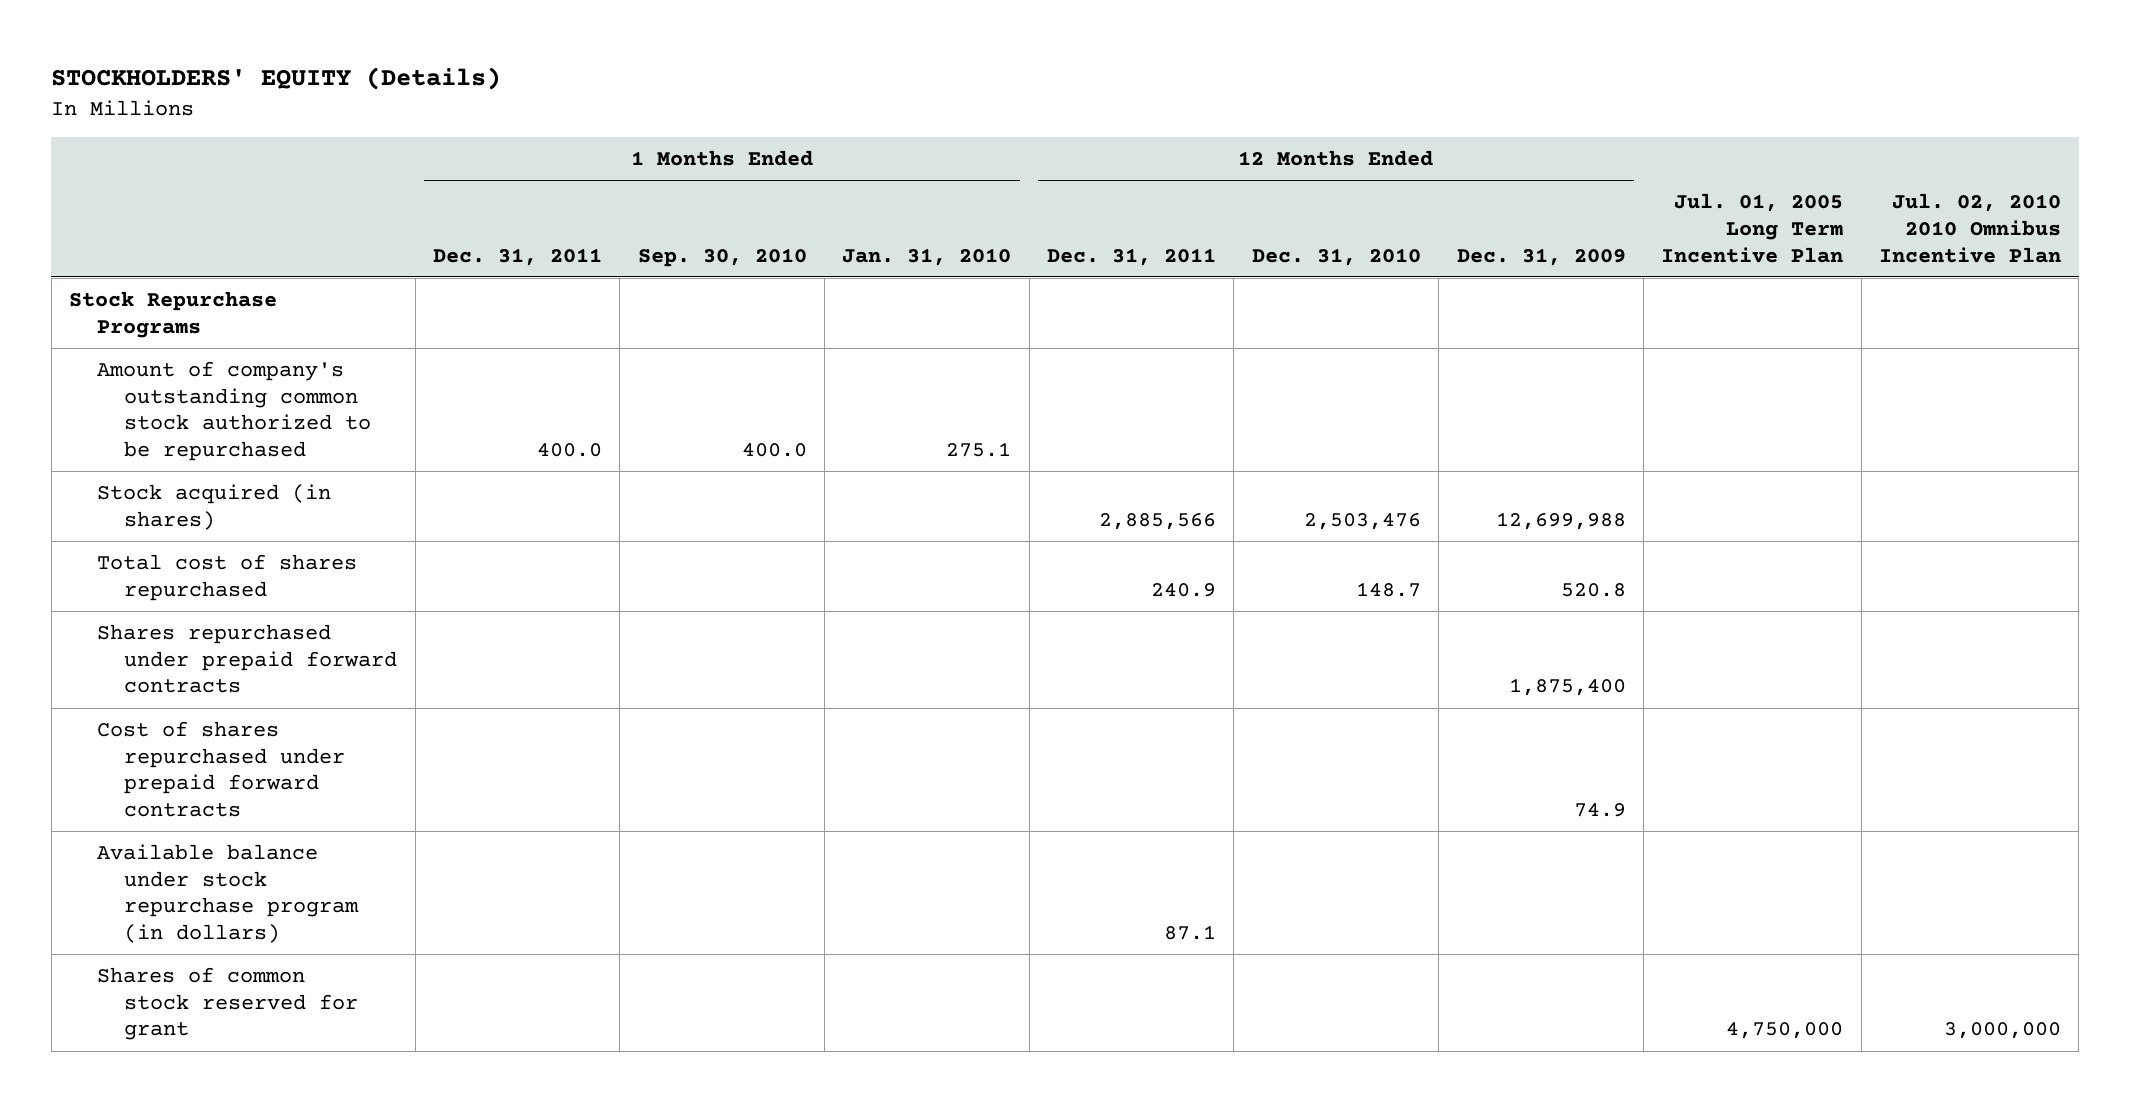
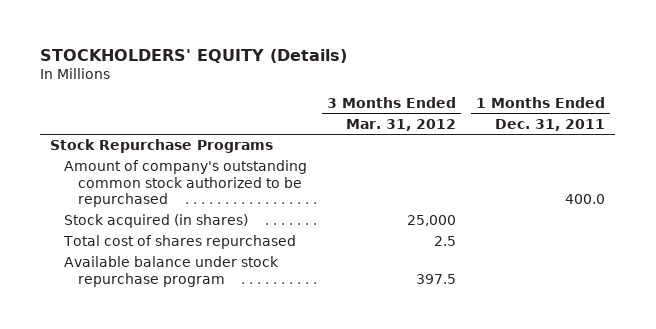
- | 1 Months Ended Dec. 31, 2011 | 1 Months Ended Sep. 30, 2010 | 1 Months Ended Jan. 31, 2010 | 12 Months Ended Dec. 31, 2011 | 12 Months Ended Dec. 31, 2010 | 12 Months Ended Dec. 31, 2009 | Jul. 01, 2005 Long Term Incentive Plan | Jul. 02, 2010 2010 Omnibus Incentive Plan
+ | 3 Months Ended Mar. 31, 2012 | 1 Months Ended Dec. 31, 2011
- Shares repurchased under prepaid forward contracts | | | | | | 1,875,400 | |
- Cost of shares repurchased under prepaid forward contracts | | | | | | 74.9 | |
- Available balance under stock repurchase program (in dollars) | | | | 87.1 | | | |
- Shares of common stock reserved for grant | | | | | | | 4,750,000 | 3,000,000
+ Available balance under stock repurchase program | 397.5 |

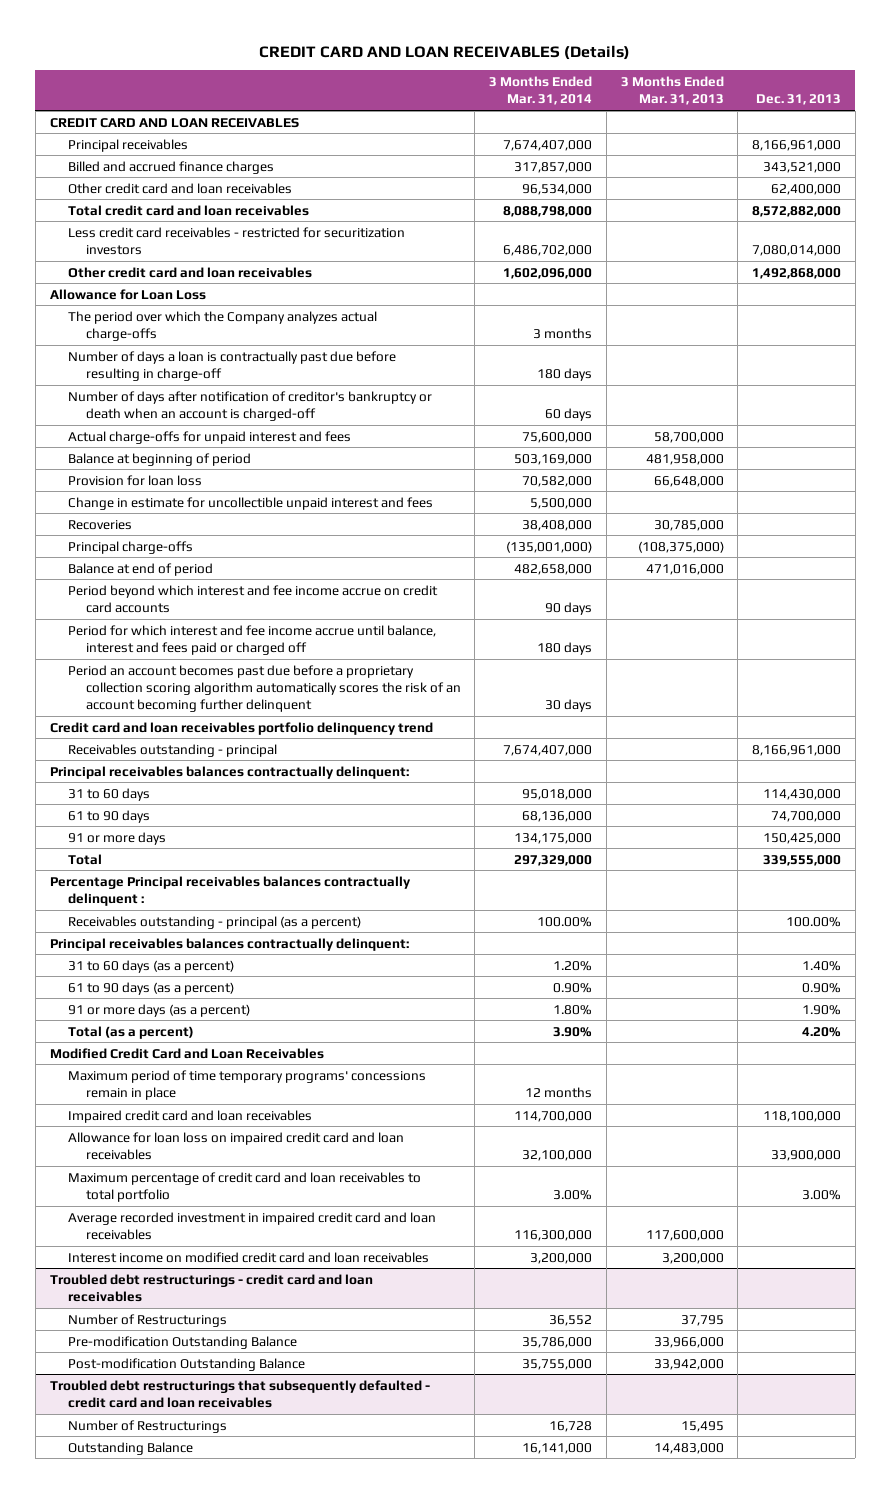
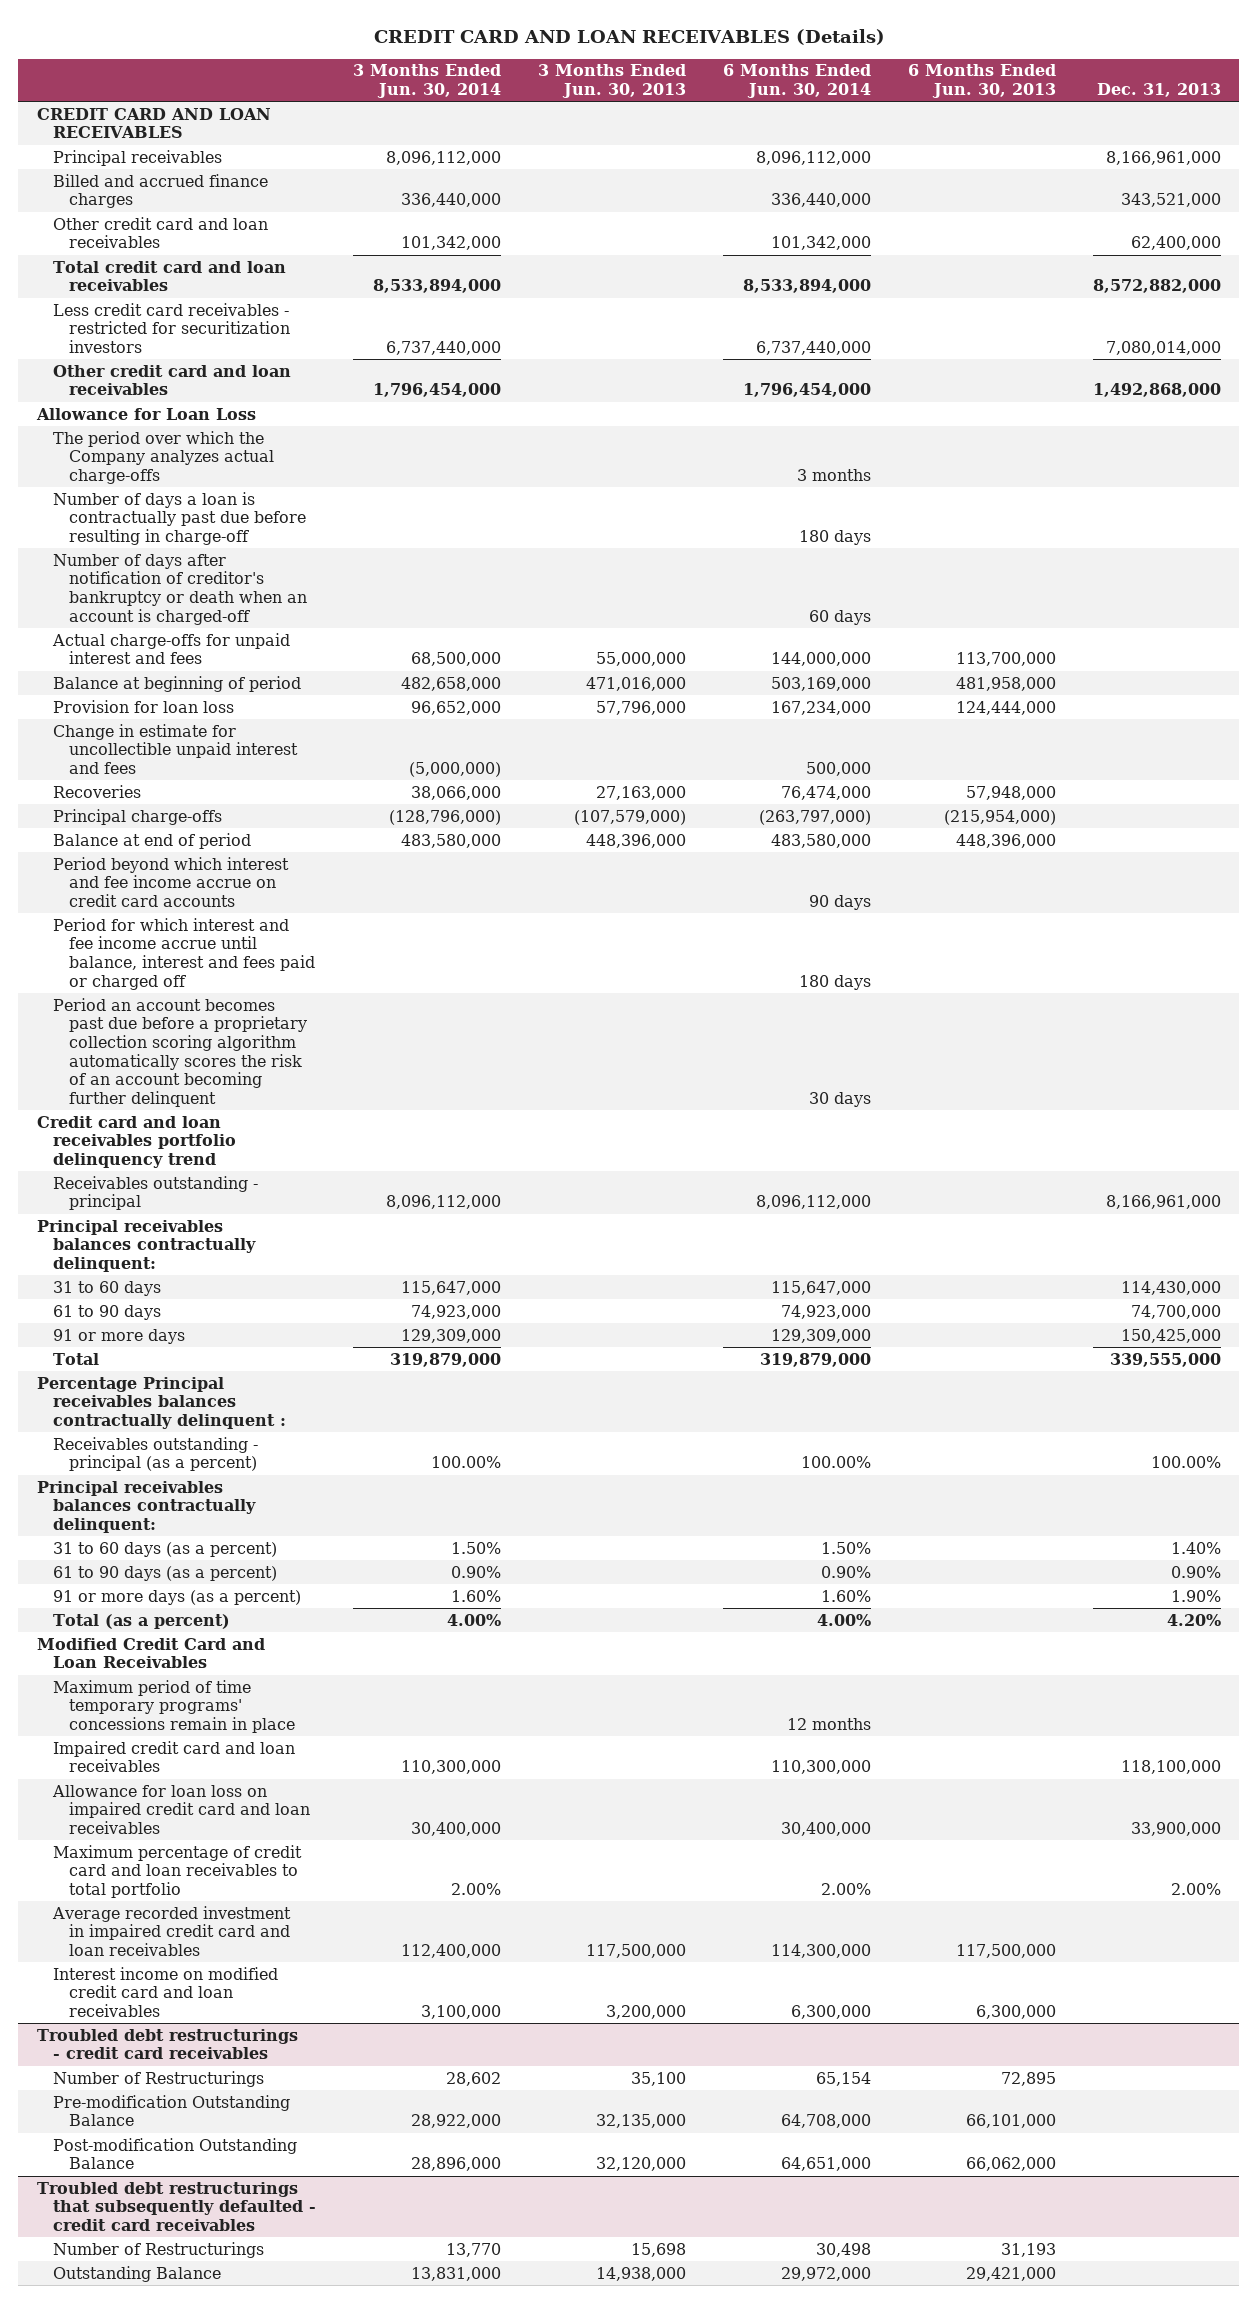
- | 3 Months Ended Mar. 31, 2014 | 3 Months Ended Mar. 31, 2013 | Dec. 31, 2013
+ | 3 Months Ended Jun. 30, 2014 | 3 Months Ended Jun. 30, 2013 | 6 Months Ended Jun. 30, 2014 | 6 Months Ended Jun. 30, 2013 | Dec. 31, 2013
- Maximum percentage of credit card and loan receivables to total portfolio | 3.00% | | 3.00%
+ Maximum percentage of credit card and loan receivables to total portfolio | 2.00% | | 2.00% | | 2.00%
- Troubled debt restructurings - credit card and loan receivables
+ Troubled debt restructurings - credit card receivables
- Troubled debt restructurings that subsequently defaulted - credit card and loan receivables
+ Troubled debt restructurings that subsequently defaulted - credit card receivables

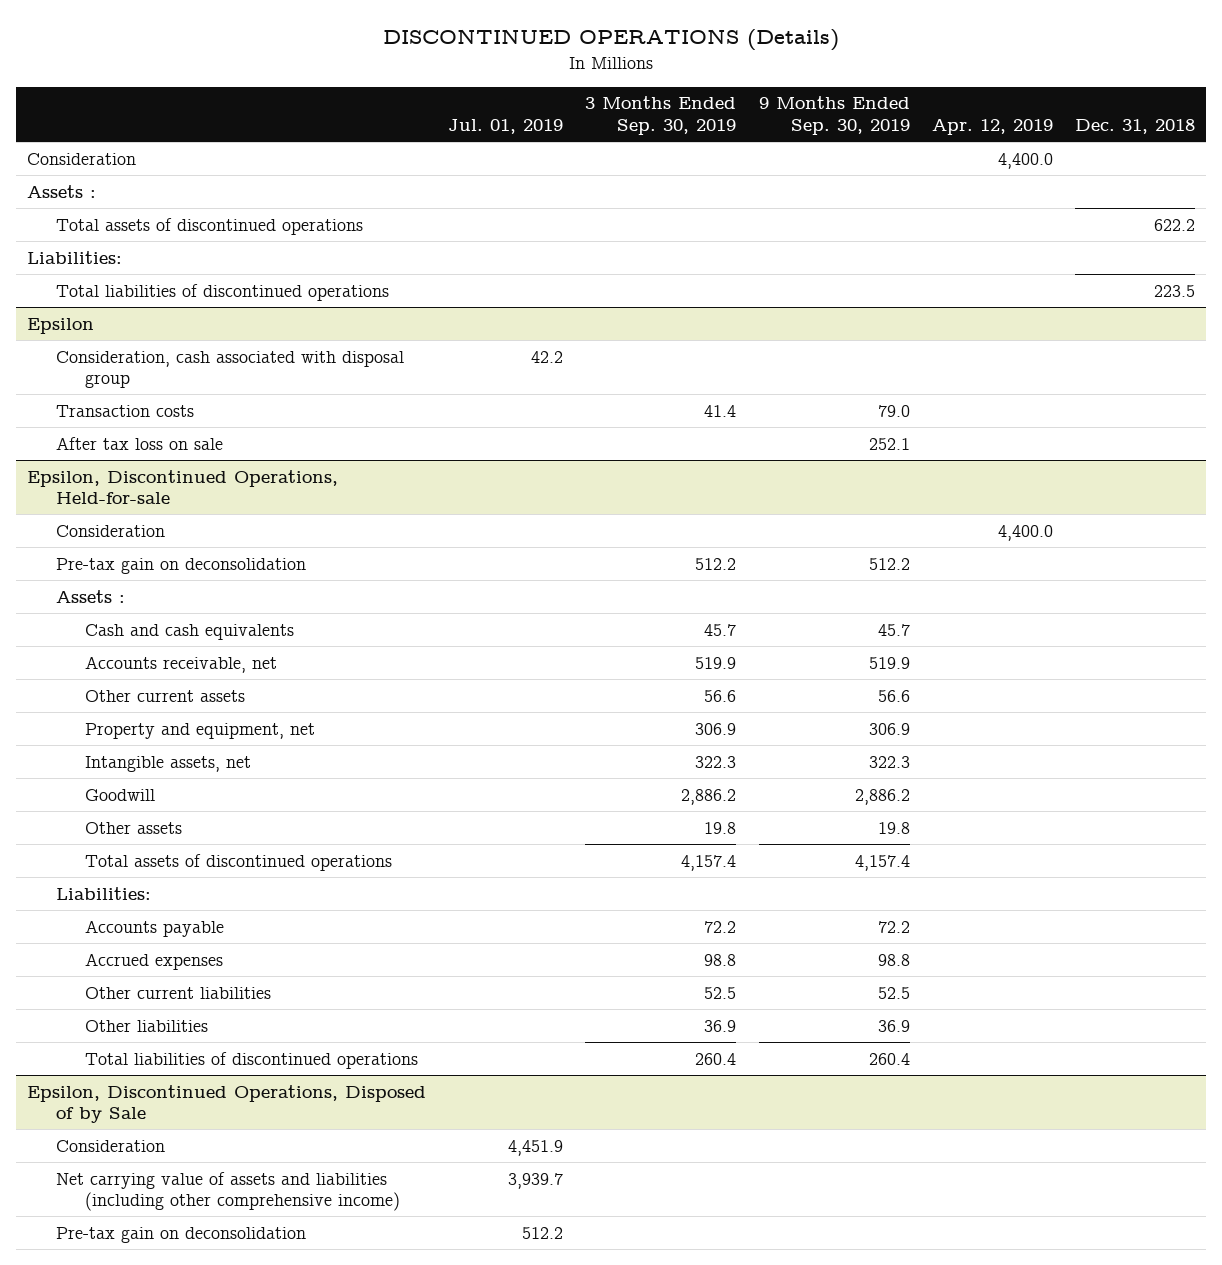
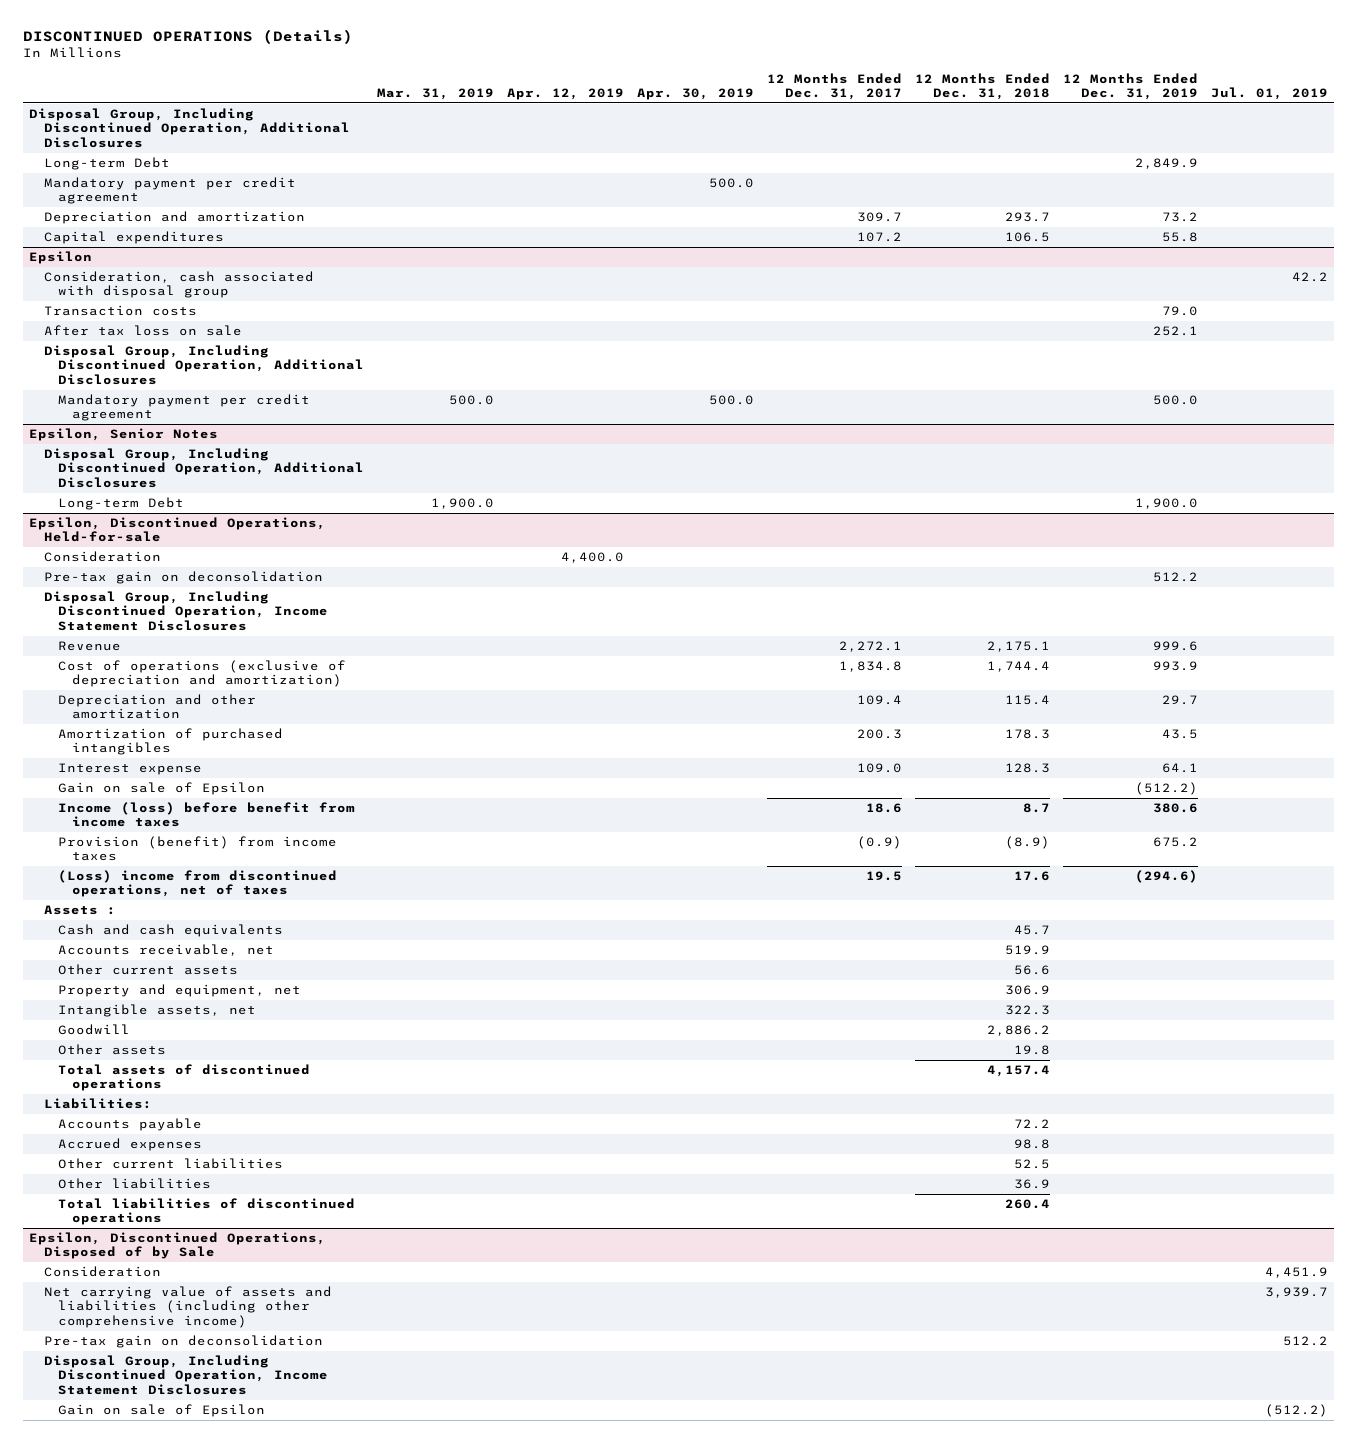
- | Jul. 01, 2019 | 3 Months Ended Sep. 30, 2019 | 9 Months Ended Sep. 30, 2019 | Apr. 12, 2019 | Dec. 31, 2018
+ | Mar. 31, 2019 | Apr. 12, 2019 | Apr. 30, 2019 | 12 Months Ended Dec. 31, 2017 | 12 Months Ended Dec. 31, 2018 | 12 Months Ended Dec. 31, 2019 | Jul. 01, 2019
- Consideration | | | | 4,400.0 |
- Assets :
- Total assets of discontinued operations | | | | | 622.2
- Liabilities:
- Total liabilities of discontinued operations | | | | | 223.5
+ Disposal Group, Including Discontinued Operation, Additional Disclosures
+ Long-term Debt | | | | | | 2,849.9 |
+ Mandatory payment per credit agreement | | | 500.0 | | | |
+ Depreciation and amortization | | | | 309.7 | 293.7 | 73.2 |
+ Capital expenditures | | | | 107.2 | 106.5 | 55.8 |
@ Epsilon
+ Disposal Group, Including Discontinued Operation, Additional Disclosures
+ Mandatory payment per credit agreement | 500.0 | | 500.0 | | | 500.0 |
+ Epsilon, Senior Notes
+ Disposal Group, Including Discontinued Operation, Additional Disclosures
+ Long-term Debt | 1,900.0 | | | | | 1,900.0 |
@ Epsilon, Discontinued Operations, Held-for-sale
+ Disposal Group, Including Discontinued Operation, Income Statement Disclosures
+ Revenue | | | | 2,272.1 | 2,175.1 | 999.6 |
+ Cost of operations (exclusive of depreciation and amortization) | | | | 1,834.8 | 1,744.4 | 993.9 |
+ Depreciation and other amortization | | | | 109.4 | 115.4 | 29.7 |
+ Amortization of purchased intangibles | | | | 200.3 | 178.3 | 43.5 |
+ Interest expense | | | | 109.0 | 128.3 | 64.1 |
+ Gain on sale of Epsilon | | | | | | (512.2) |
+ Income (loss) before benefit from income taxes | | | | 18.6 | 8.7 | 380.6 |
+ Provision (benefit) from income taxes | | | | (0.9) | (8.9) | 675.2 |
+ (Loss) income from discontinued operations, net of taxes | | | | 19.5 | 17.6 | (294.6) |
@ Epsilon, Discontinued Operations, Disposed of by Sale
+ Disposal Group, Including Discontinued Operation, Income Statement Disclosures
+ Gain on sale of Epsilon | | | | | | | (512.2)

